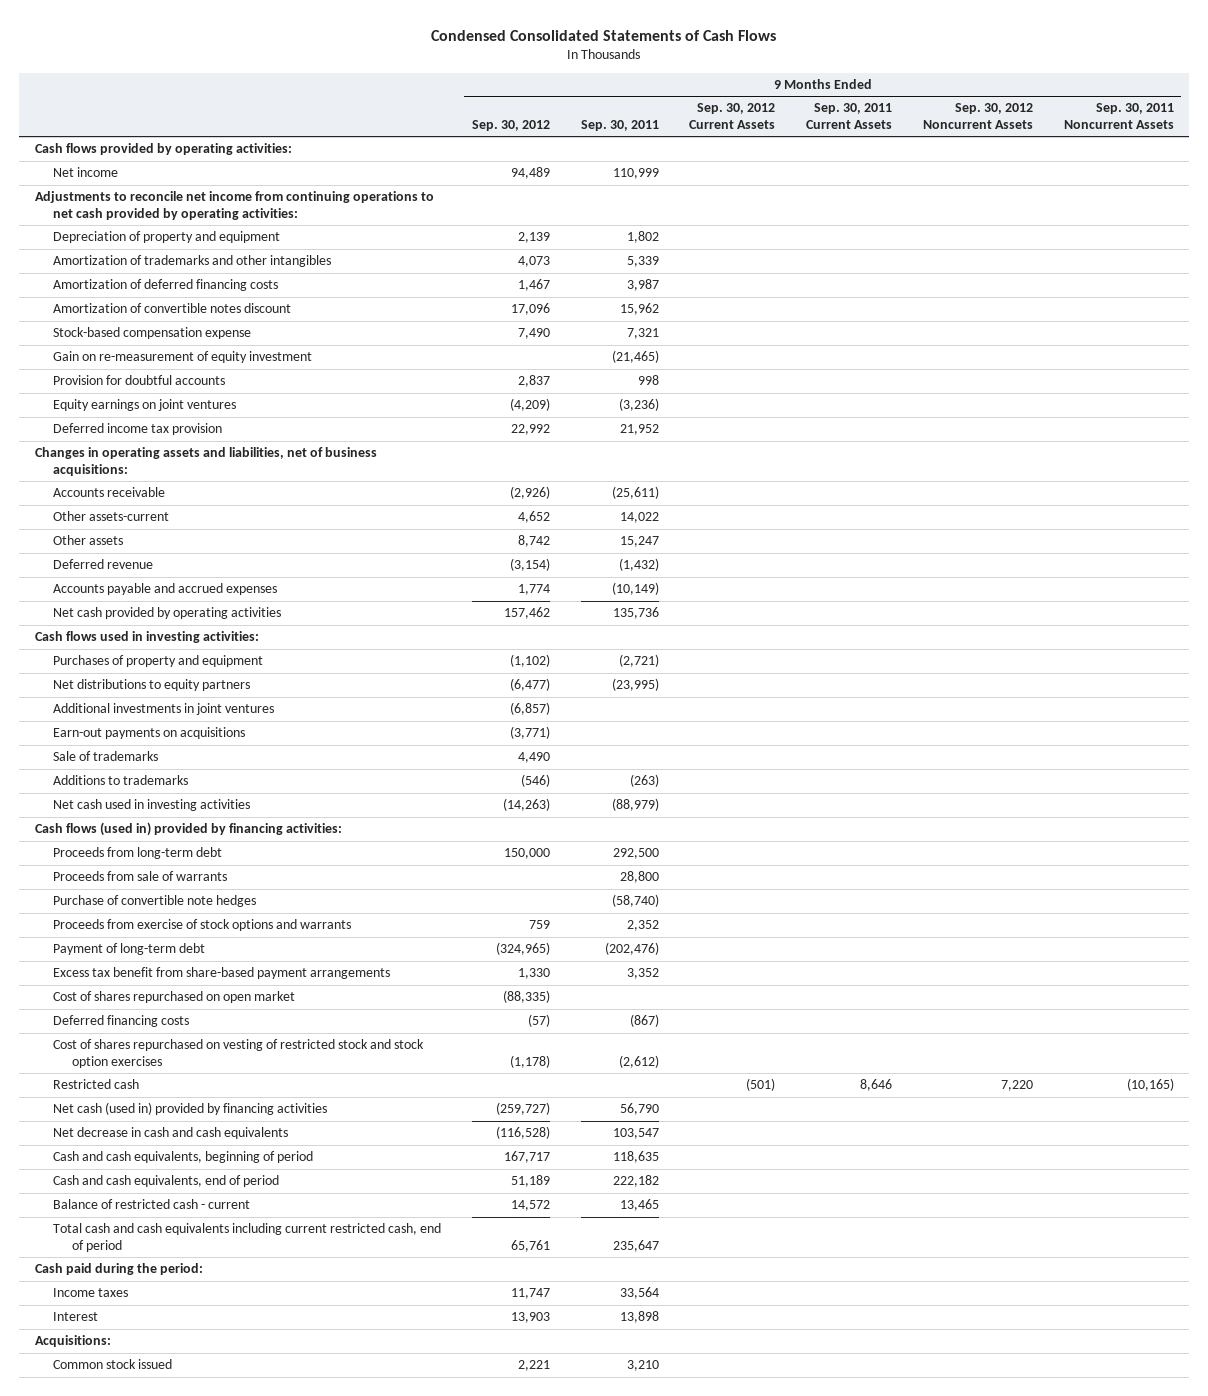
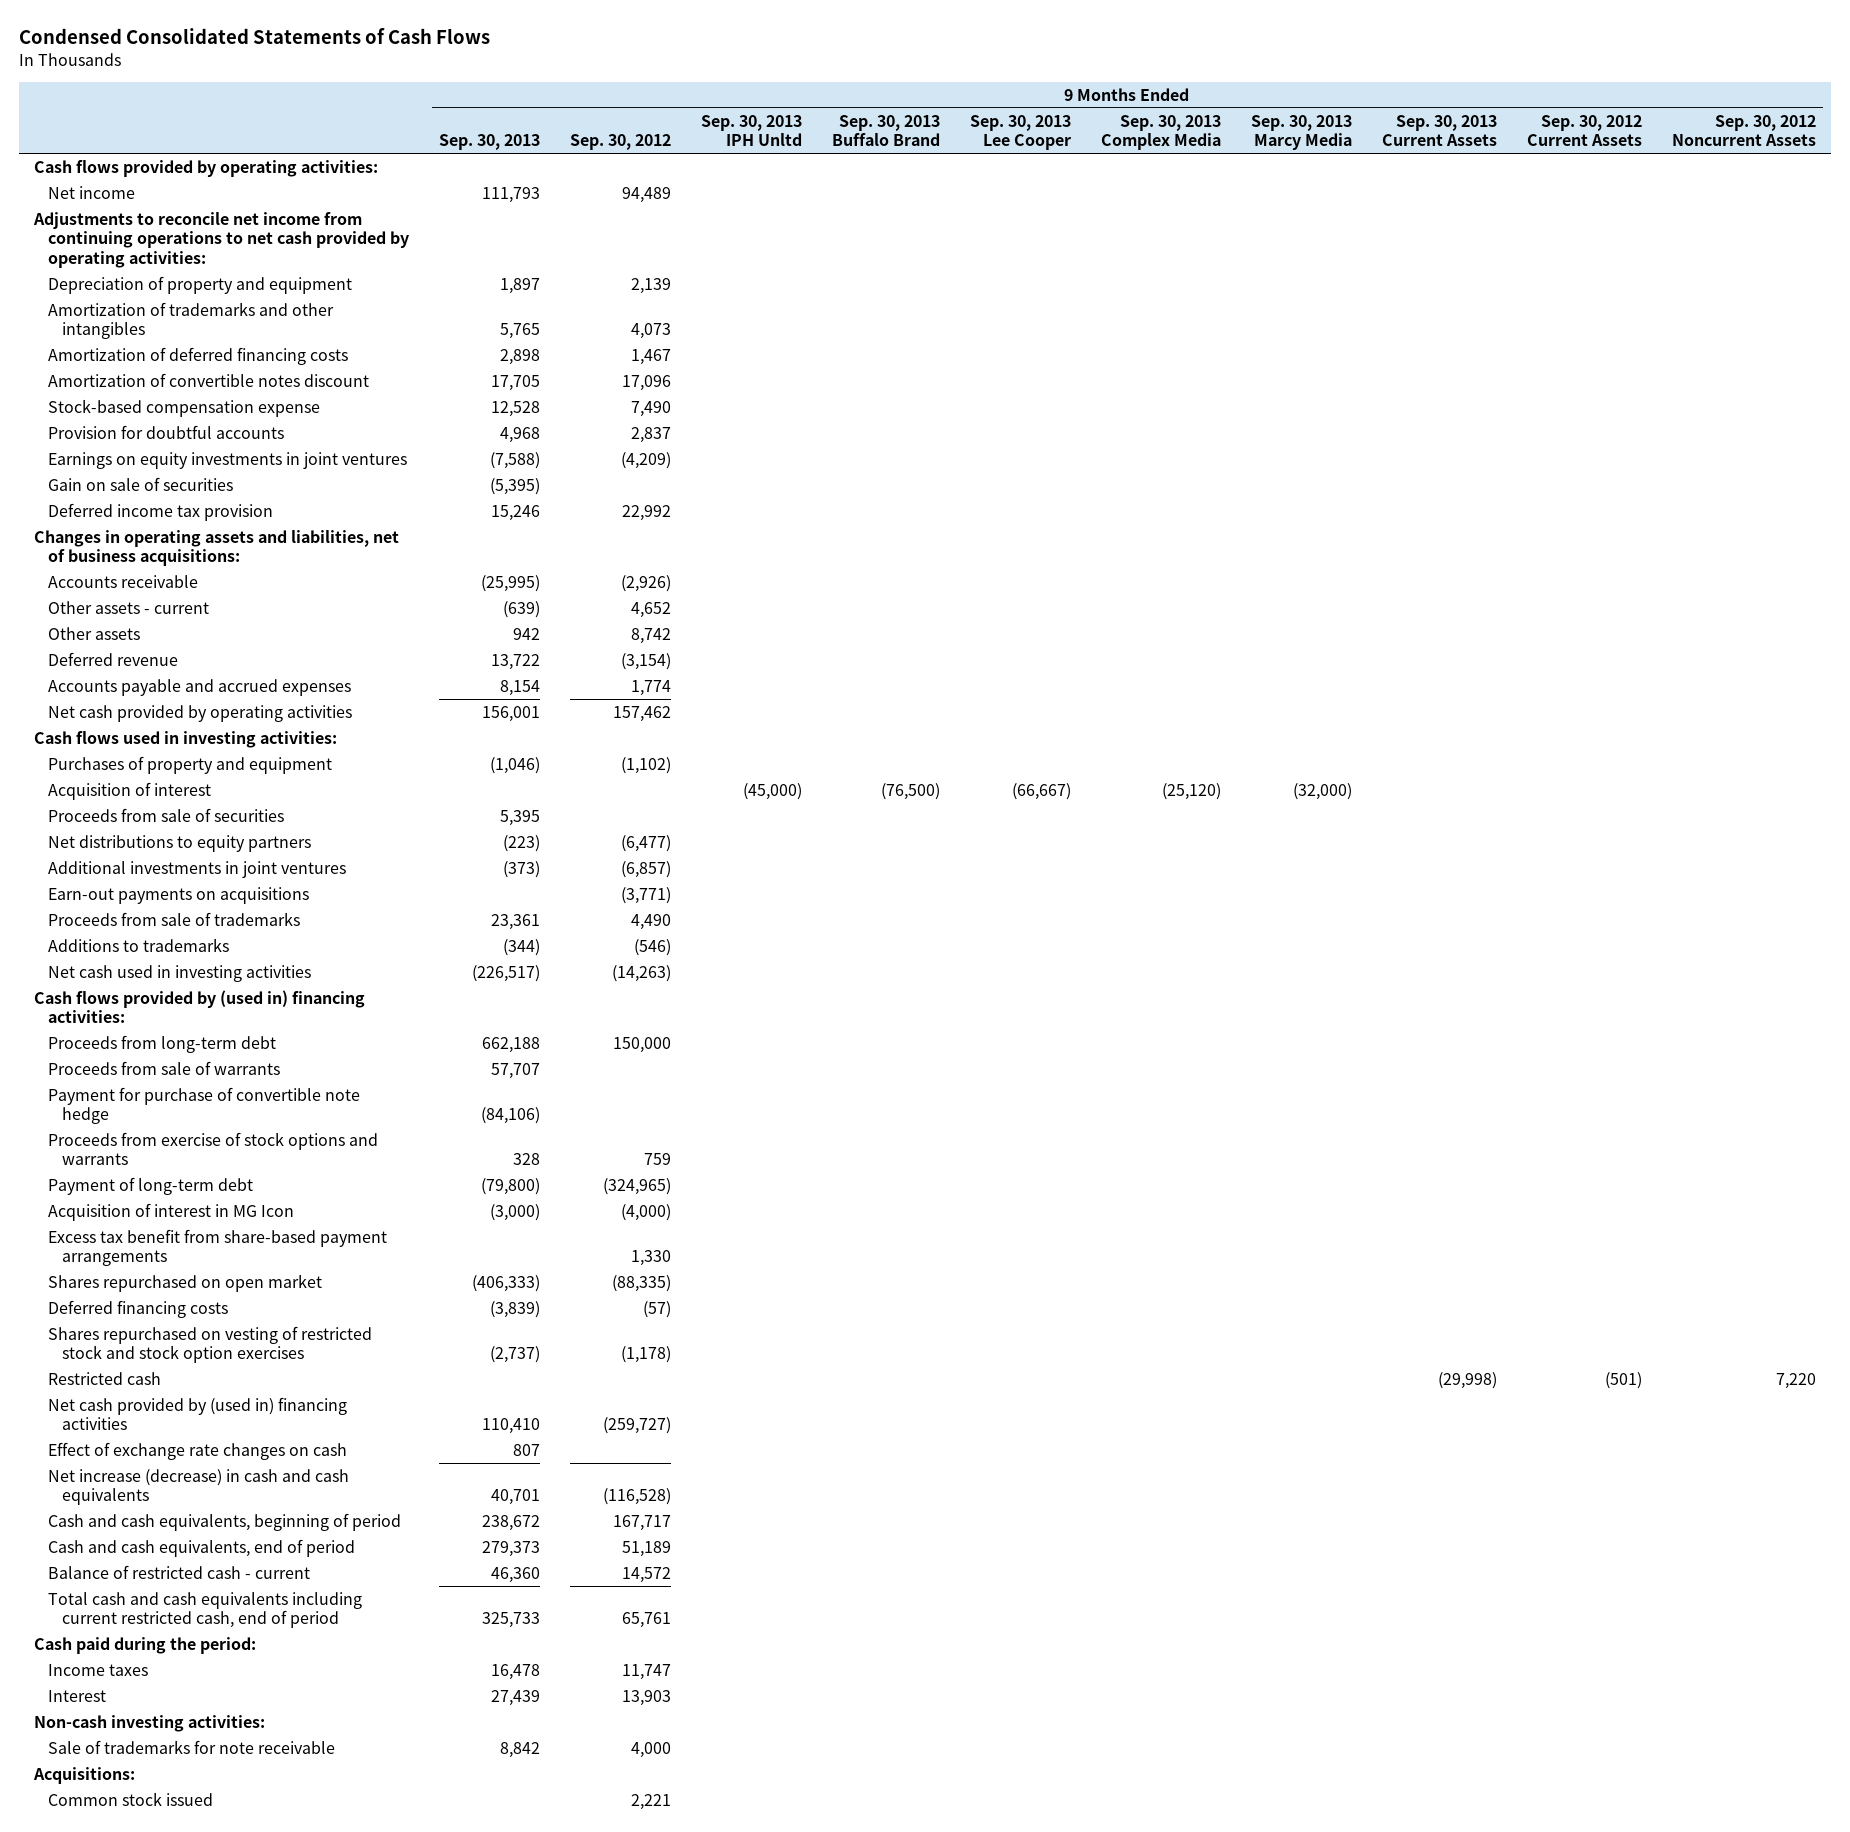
- | 9 Months Ended Sep. 30, 2012 | 9 Months Ended Sep. 30, 2011 | 9 Months Ended Sep. 30, 2012 Current Assets | 9 Months Ended Sep. 30, 2011 Current Assets | 9 Months Ended Sep. 30, 2012 Noncurrent Assets | 9 Months Ended Sep. 30, 2011 Noncurrent Assets
+ | 9 Months Ended Sep. 30, 2013 | 9 Months Ended Sep. 30, 2012 | 9 Months Ended Sep. 30, 2013 IPH Unltd | 9 Months Ended Sep. 30, 2013 Buffalo Brand | 9 Months Ended Sep. 30, 2013 Lee Cooper | 9 Months Ended Sep. 30, 2013 Complex Media | 9 Months Ended Sep. 30, 2013 Marcy Media | 9 Months Ended Sep. 30, 2013 Current Assets | 9 Months Ended Sep. 30, 2012 Current Assets | 9 Months Ended Sep. 30, 2012 Noncurrent Assets
- Gain on re-measurement of equity investment | | (21,465) | | | |
- Equity earnings on joint ventures | (4,209) | (3,236) | | | |
+ Earnings on equity investments in joint ventures | (7,588) | (4,209) | | | | | | | |
+ Gain on sale of securities | (5,395) | | | | | | | | |
- Other assets-current | 4,652 | 14,022 | | | |
+ Other assets - current | (639) | 4,652 | | | | | | | |
+ Acquisition of interest | | | (45,000) | (76,500) | (66,667) | (25,120) | (32,000) | | |
+ Proceeds from sale of securities | 5,395 | | | | | | | | |
- Sale of trademarks | 4,490 | | | | |
+ Proceeds from sale of trademarks | 23,361 | 4,490 | | | | | | | |
- Cash flows (used in) provided by financing activities:
+ Cash flows provided by (used in) financing activities:
- Purchase of convertible note hedges | | (58,740) | | | |
+ Payment for purchase of convertible note hedge | (84,106) | | | | | | | | |
+ Acquisition of interest in MG Icon | (3,000) | (4,000) | | | | | | | |
- Cost of shares repurchased on open market | (88,335) | | | | |
+ Shares repurchased on open market | (406,333) | (88,335) | | | | | | | |
- Cost of shares repurchased on vesting of restricted stock and stock option exercises | (1,178) | (2,612) | | | |
+ Shares repurchased on vesting of restricted stock and stock option exercises | (2,737) | (1,178) | | | | | | | |
- Net cash (used in) provided by financing activities | (259,727) | 56,790 | | | |
- Net decrease in cash and cash equivalents | (116,528) | 103,547 | | | |
+ Net cash provided by (used in) financing activities | 110,410 | (259,727) | | | | | | | |
+ Effect of exchange rate changes on cash | 807 | | | | | | | | |
+ Net increase (decrease) in cash and cash equivalents | 40,701 | (116,528) | | | | | | | |
+ Non-cash investing activities:
+ Sale of trademarks for note receivable | 8,842 | 4,000 | | | | | | | |

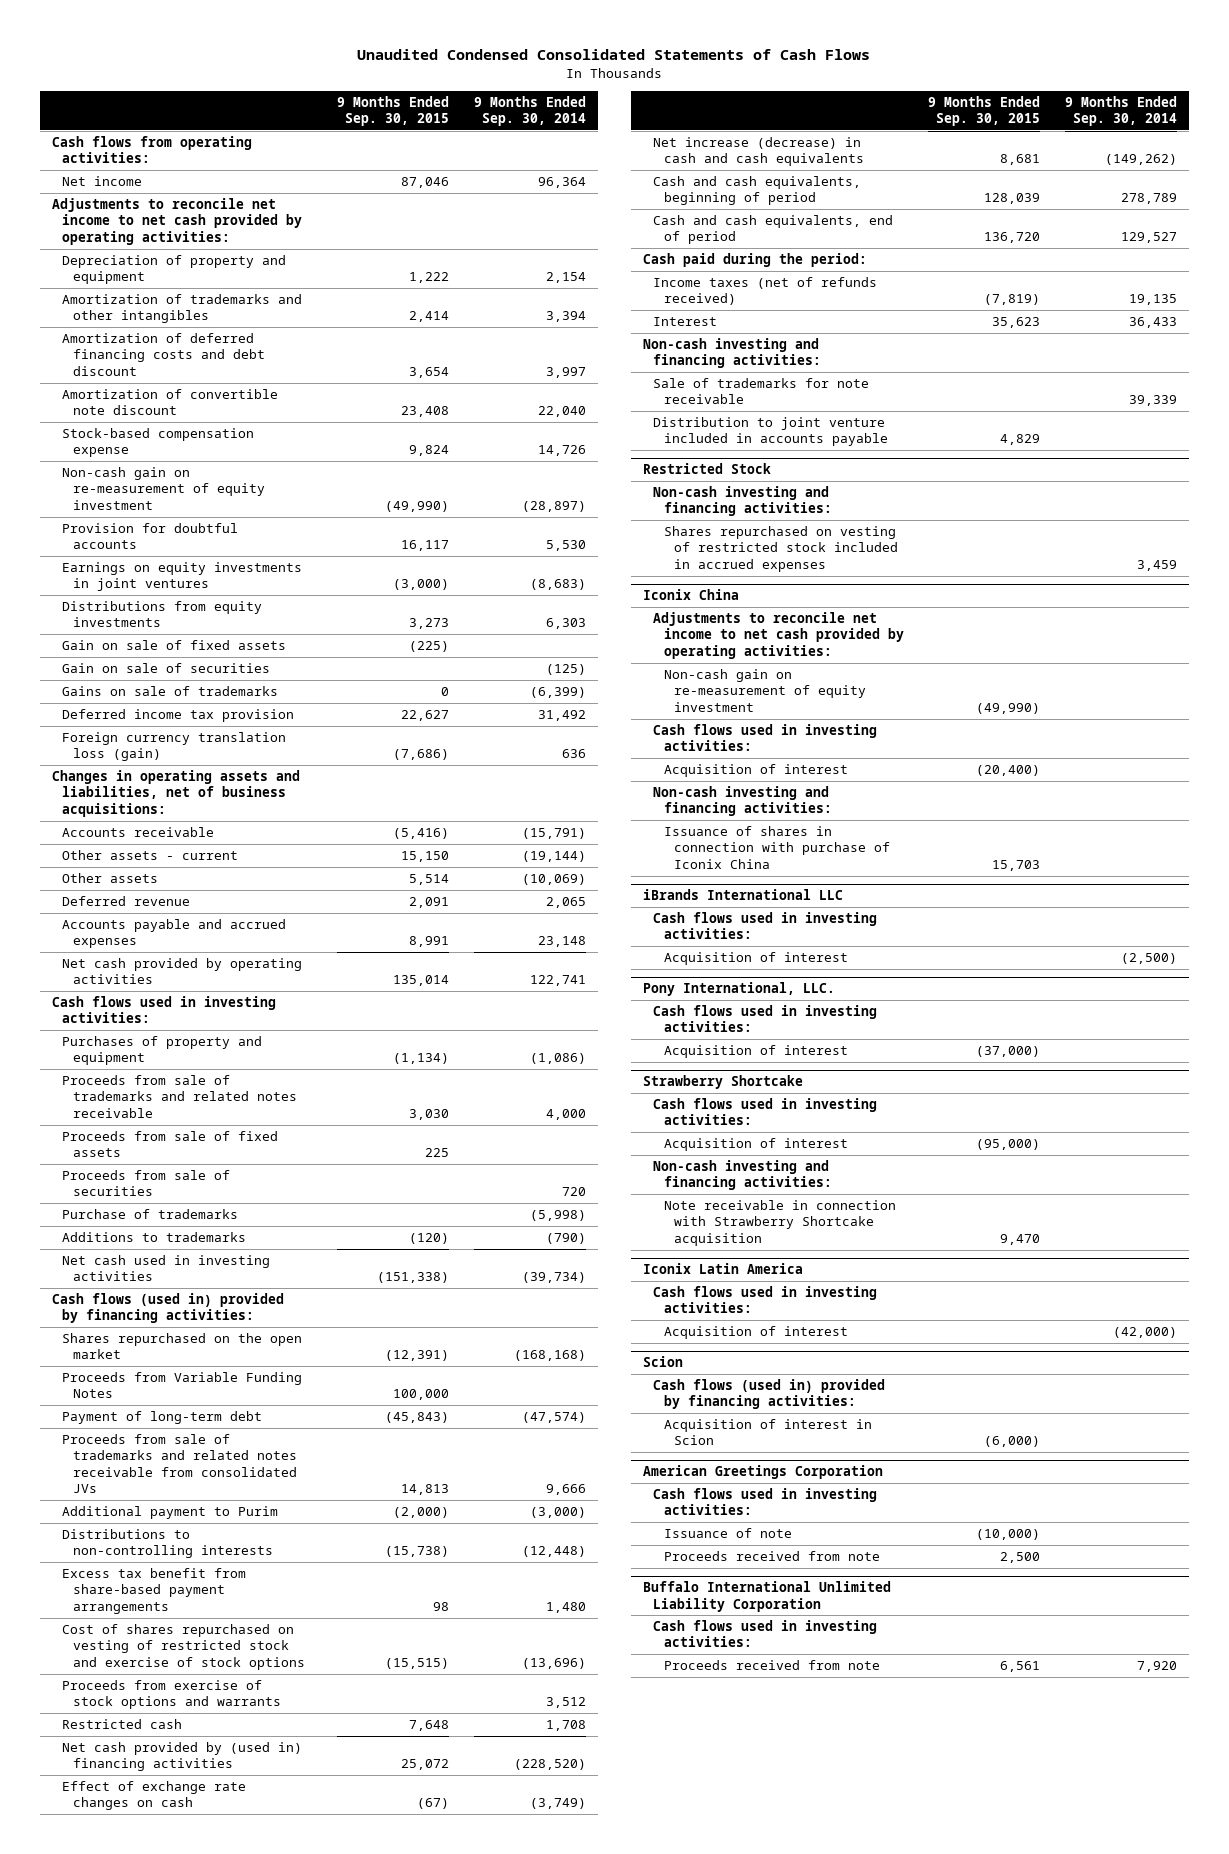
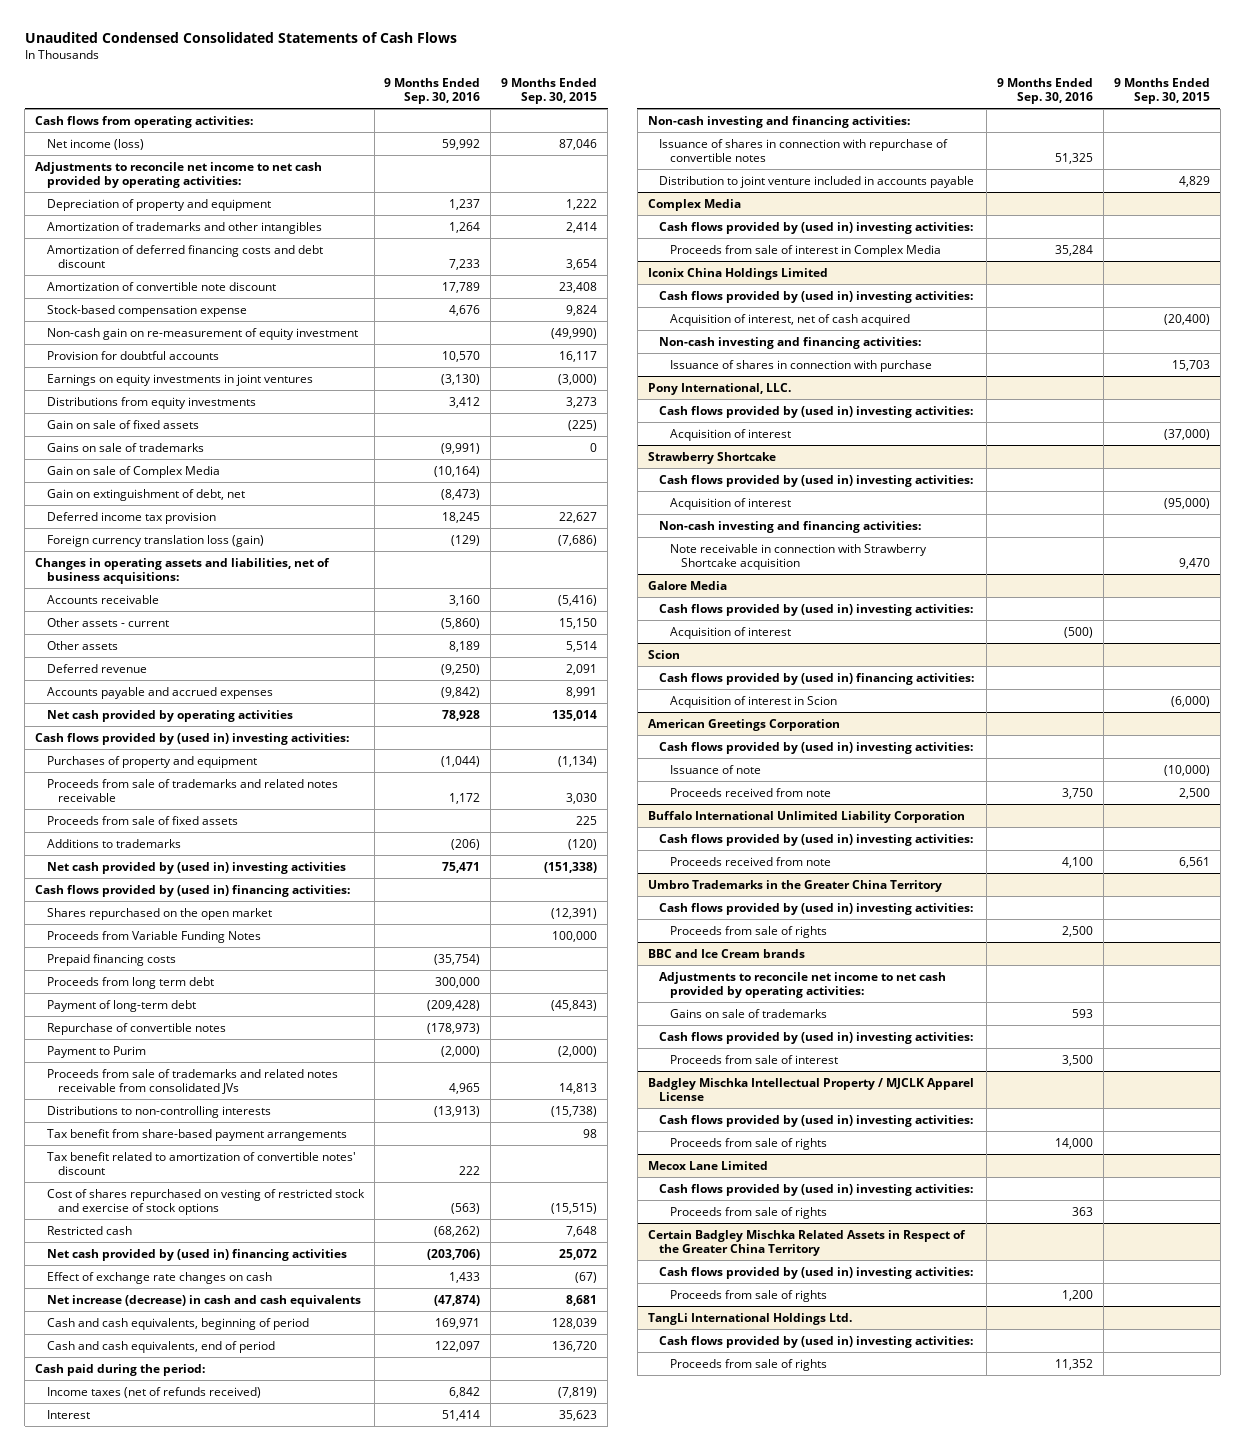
- | 9 Months Ended Sep. 30, 2015 | 9 Months Ended Sep. 30, 2014
+ | 9 Months Ended Sep. 30, 2016 | 9 Months Ended Sep. 30, 2015
- Net income | 87,046 | 96,364
+ Net income (loss) | 59,992 | 87,046
- Gain on sale of securities | | (125)
+ Gain on sale of Complex Media | (10,164) |
+ Gain on extinguishment of debt, net | (8,473) |
- Cash flows used in investing activities:
+ Cash flows provided by (used in) investing activities:
- Proceeds from sale of securities | | 720
- Purchase of trademarks | | (5,998)
- Net cash used in investing activities | (151,338) | (39,734)
- Cash flows (used in) provided by financing activities:
+ Net cash provided by (used in) investing activities | 75,471 | (151,338)
+ Cash flows provided by (used in) financing activities:
+ Prepaid financing costs | (35,754) |
+ Proceeds from long term debt | 300,000 |
+ Repurchase of convertible notes | (178,973) |
+ Payment to Purim | (2,000) | (2,000)
- Additional payment to Purim | (2,000) | (3,000)
- Excess tax benefit from share-based payment arrangements | 98 | 1,480
+ Tax benefit from share-based payment arrangements | | 98
+ Tax benefit related to amortization of convertible notes' discount | 222 |
- Proceeds from exercise of stock options and warrants | | 3,512
- Sale of trademarks for note receivable | | 39,339
+ Issuance of shares in connection with repurchase of convertible notes | 51,325 |
- Restricted Stock
- Non-cash investing and financing activities:
- Shares repurchased on vesting of restricted stock included in accrued expenses | | 3,459
- Iconix China
- Adjustments to reconcile net income to net cash provided by operating activities:
- Non-cash gain on re-measurement of equity investment | (49,990) |
- Cash flows used in investing activities:
- Acquisition of interest | (20,400) |
+ Complex Media
+ Cash flows provided by (used in) investing activities:
+ Proceeds from sale of interest in Complex Media | 35,284 |
+ Iconix China Holdings Limited
+ Cash flows provided by (used in) investing activities:
+ Acquisition of interest, net of cash acquired | | (20,400)
- Issuance of shares in connection with purchase of Iconix China | 15,703 |
- iBrands International LLC
- Cash flows used in investing activities:
- Acquisition of interest | | (2,500)
+ Issuance of shares in connection with purchase | | 15,703
@ Pony International, LLC.
- Cash flows used in investing activities:
+ Cash flows provided by (used in) investing activities:
@ Strawberry Shortcake
- Cash flows used in investing activities:
+ Cash flows provided by (used in) investing activities:
- Iconix Latin America
- Cash flows used in investing activities:
+ Galore Media
+ Cash flows provided by (used in) investing activities:
@ Scion
- Cash flows (used in) provided by financing activities:
+ Cash flows provided by (used in) financing activities:
@ American Greetings Corporation
- Cash flows used in investing activities:
+ Cash flows provided by (used in) investing activities:
@ Buffalo International Unlimited Liability Corporation
- Cash flows used in investing activities:
+ Cash flows provided by (used in) investing activities:
+ Umbro Trademarks in the Greater China Territory
+ Cash flows provided by (used in) investing activities:
+ Proceeds from sale of rights | 2,500 |
+ BBC and Ice Cream brands
+ Adjustments to reconcile net income to net cash provided by operating activities:
+ Gains on sale of trademarks | 593 |
+ Cash flows provided by (used in) investing activities:
+ Proceeds from sale of interest | 3,500 |
+ Badgley Mischka Intellectual Property / MJCLK Apparel License
+ Cash flows provided by (used in) investing activities:
+ Proceeds from sale of rights | 14,000 |
+ Mecox Lane Limited
+ Cash flows provided by (used in) investing activities:
+ Proceeds from sale of rights | 363 |
+ Certain Badgley Mischka Related Assets in Respect of the Greater China Territory
+ Cash flows provided by (used in) investing activities:
+ Proceeds from sale of rights | 1,200 |
+ TangLi International Holdings Ltd.
+ Cash flows provided by (used in) investing activities:
+ Proceeds from sale of rights | 11,352 |

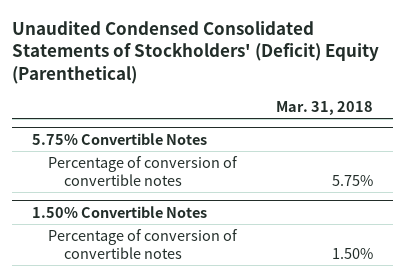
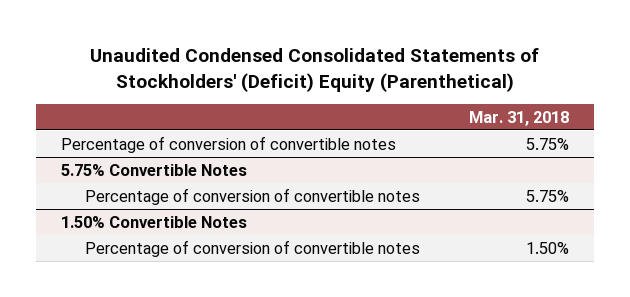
+ Percentage of conversion of convertible notes | 5.75%

